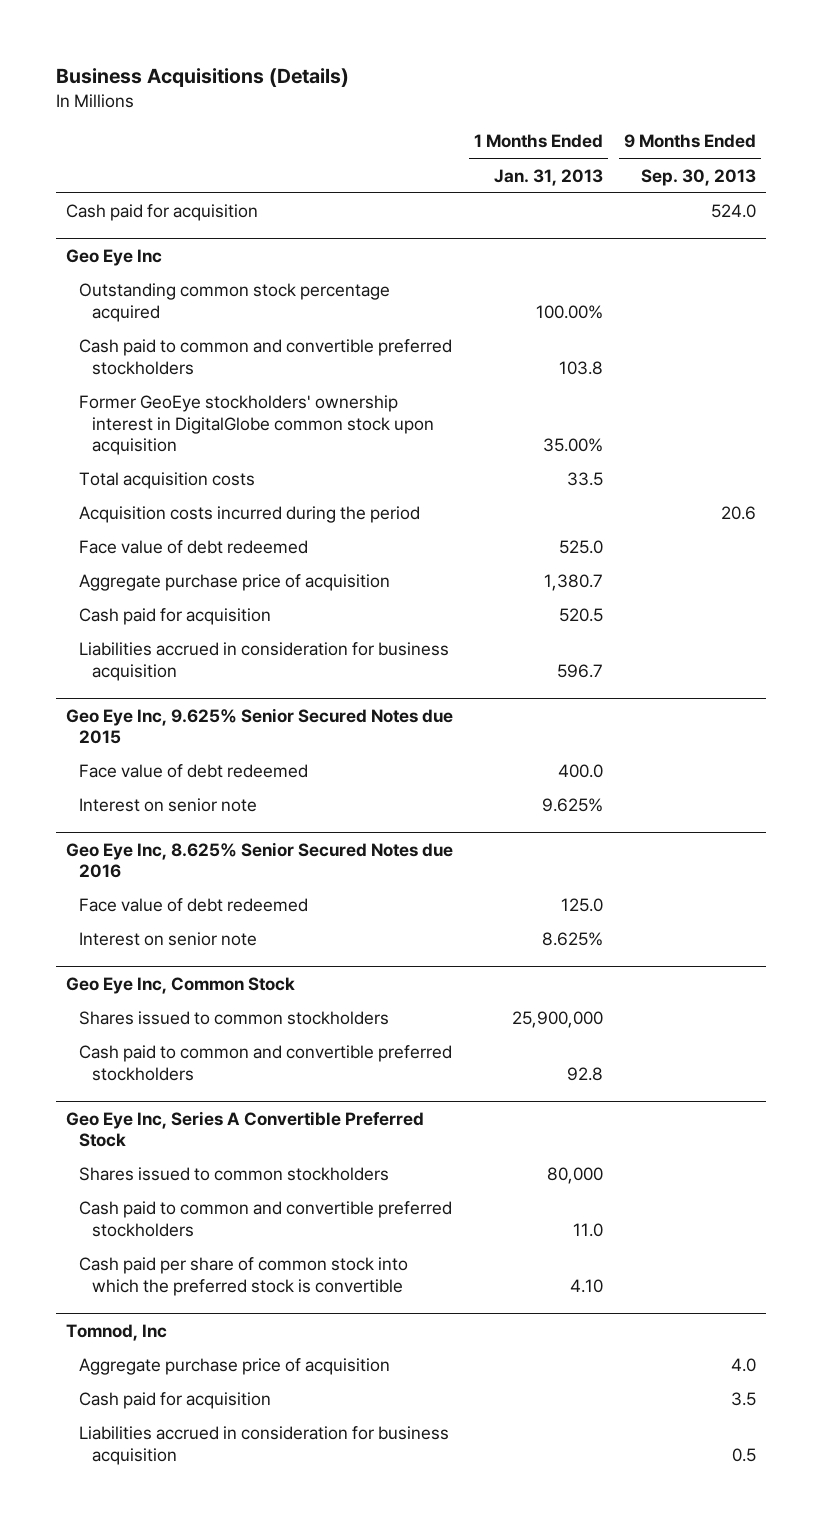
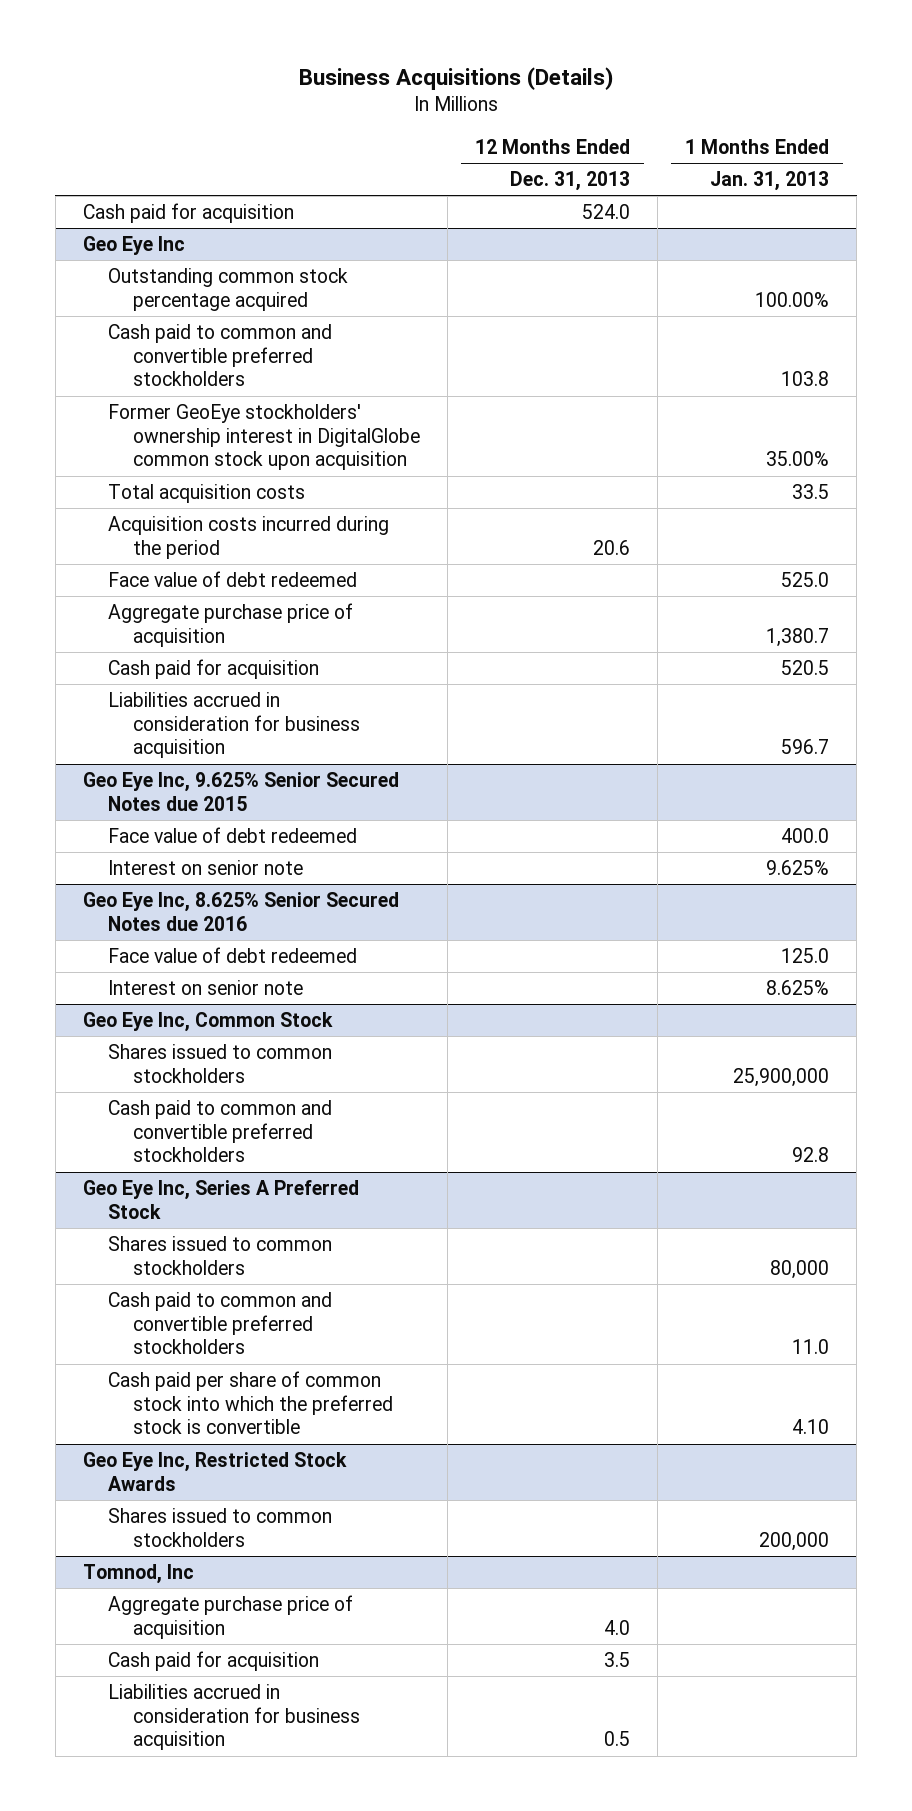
- | 1 Months Ended Jan. 31, 2013 | 9 Months Ended Sep. 30, 2013
+ | 12 Months Ended Dec. 31, 2013 | 1 Months Ended Jan. 31, 2013
- Geo Eye Inc, Series A Convertible Preferred Stock
+ Geo Eye Inc, Series A Preferred Stock
+ Geo Eye Inc, Restricted Stock Awards
+ Shares issued to common stockholders | | 200,000

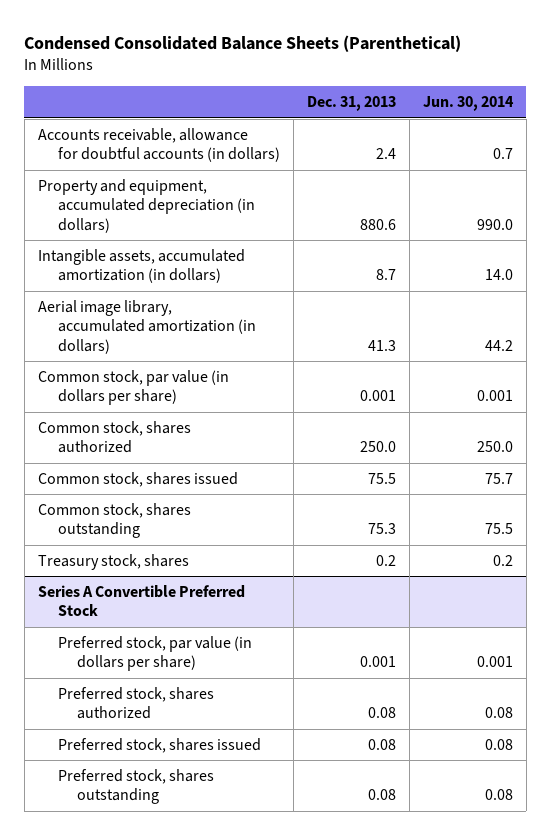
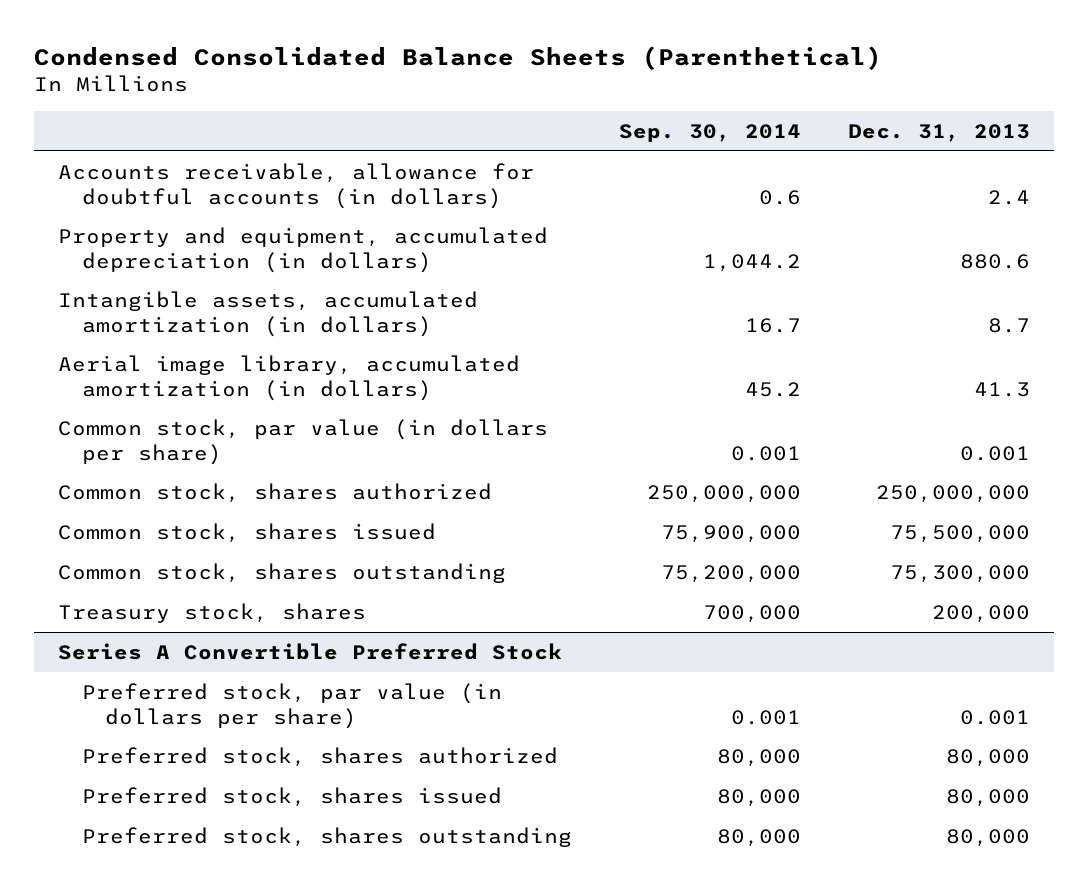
- | Dec. 31, 2013 | Jun. 30, 2014
+ | Sep. 30, 2014 | Dec. 31, 2013
- Common stock, shares authorized | 250.0 | 250.0
- Common stock, shares issued | 75.5 | 75.7
- Common stock, shares outstanding | 75.3 | 75.5
- Treasury stock, shares | 0.2 | 0.2
+ Common stock, shares authorized | 250,000,000 | 250,000,000
+ Common stock, shares issued | 75,900,000 | 75,500,000
+ Common stock, shares outstanding | 75,200,000 | 75,300,000
+ Treasury stock, shares | 700,000 | 200,000
@ Series A Convertible Preferred Stock
- Preferred stock, shares authorized | 0.08 | 0.08
- Preferred stock, shares issued | 0.08 | 0.08
- Preferred stock, shares outstanding | 0.08 | 0.08
+ Preferred stock, shares authorized | 80,000 | 80,000
+ Preferred stock, shares issued | 80,000 | 80,000
+ Preferred stock, shares outstanding | 80,000 | 80,000

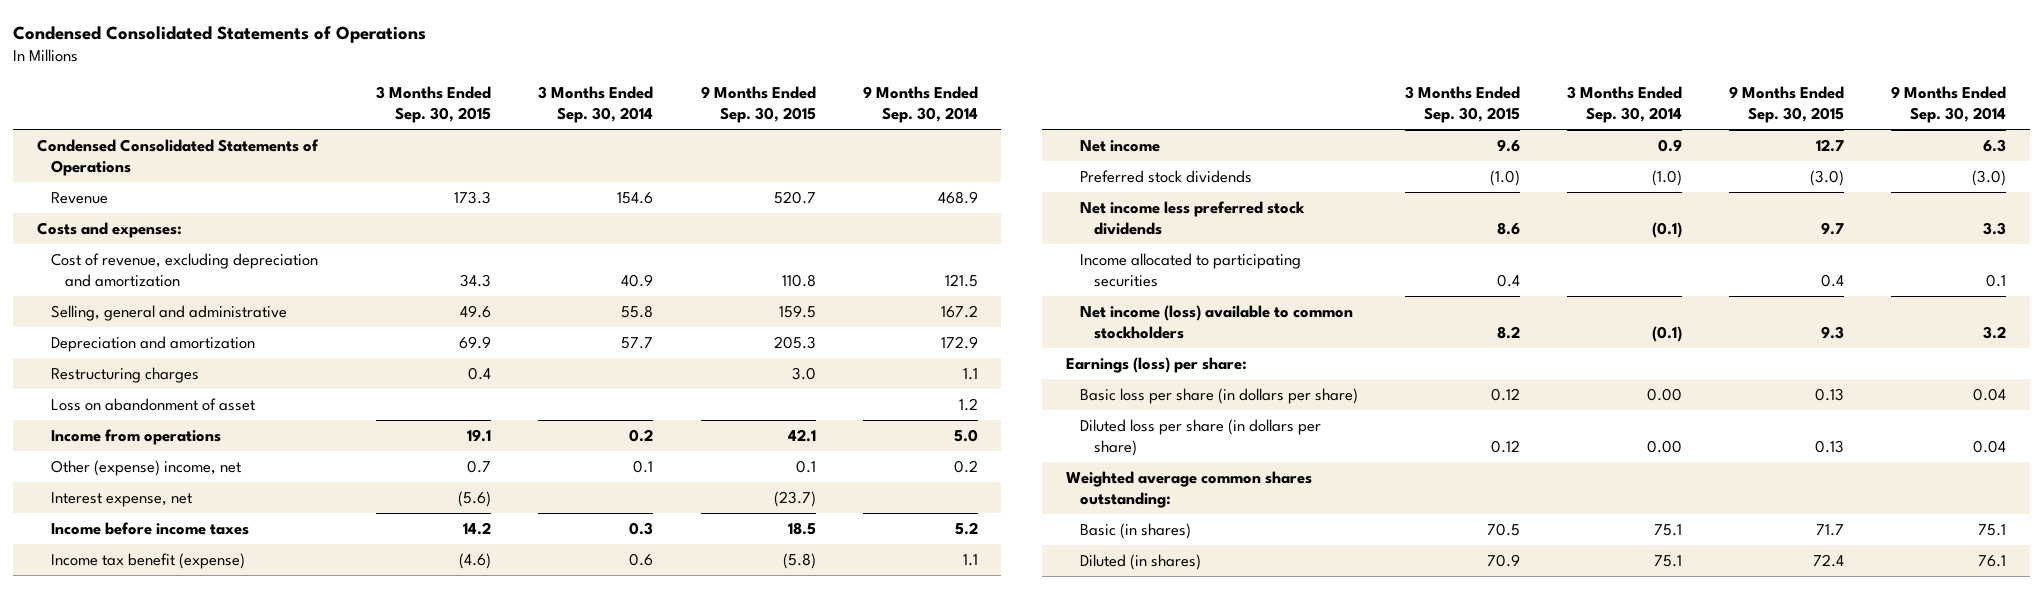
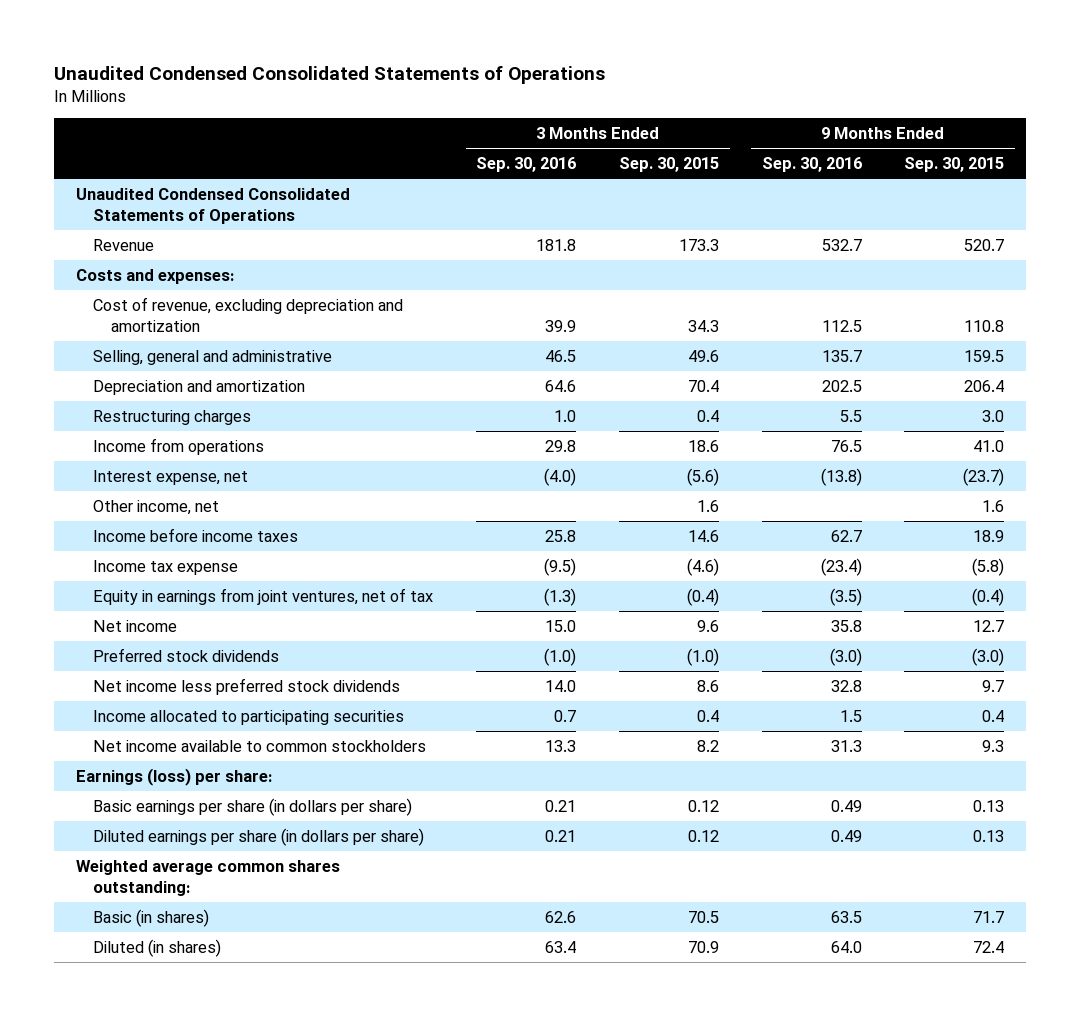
- Condensed Consolidated Statements of Operations
+ Unaudited Condensed Consolidated Statements of Operations
- | 3 Months Ended Sep. 30, 2015 | 3 Months Ended Sep. 30, 2014 | 9 Months Ended Sep. 30, 2015 | 9 Months Ended Sep. 30, 2014
+ | 3 Months Ended Sep. 30, 2016 | 3 Months Ended Sep. 30, 2015 | 9 Months Ended Sep. 30, 2016 | 9 Months Ended Sep. 30, 2015
- Condensed Consolidated Statements of Operations
+ Unaudited Condensed Consolidated Statements of Operations
- Depreciation and amortization | 69.9 | 57.7 | 205.3 | 172.9
+ Depreciation and amortization | 64.6 | 70.4 | 202.5 | 206.4
- Loss on abandonment of asset | | | | 1.2
- Income from operations | 19.1 | 0.2 | 42.1 | 5.0
- Other (expense) income, net | 0.7 | 0.1 | 0.1 | 0.2
+ Income from operations | 29.8 | 18.6 | 76.5 | 41.0
- Income before income taxes | 14.2 | 0.3 | 18.5 | 5.2
- Income tax benefit (expense) | (4.6) | 0.6 | (5.8) | 1.1
+ Other income, net | | 1.6 | | 1.6
+ Income before income taxes | 25.8 | 14.6 | 62.7 | 18.9
+ Income tax expense | (9.5) | (4.6) | (23.4) | (5.8)
+ Equity in earnings from joint ventures, net of tax | (1.3) | (0.4) | (3.5) | (0.4)
- Net income (loss) available to common stockholders | 8.2 | (0.1) | 9.3 | 3.2
+ Net income available to common stockholders | 13.3 | 8.2 | 31.3 | 9.3
- Basic loss per share (in dollars per share) | 0.12 | 0.00 | 0.13 | 0.04
- Diluted loss per share (in dollars per share) | 0.12 | 0.00 | 0.13 | 0.04
+ Basic earnings per share (in dollars per share) | 0.21 | 0.12 | 0.49 | 0.13
+ Diluted earnings per share (in dollars per share) | 0.21 | 0.12 | 0.49 | 0.13

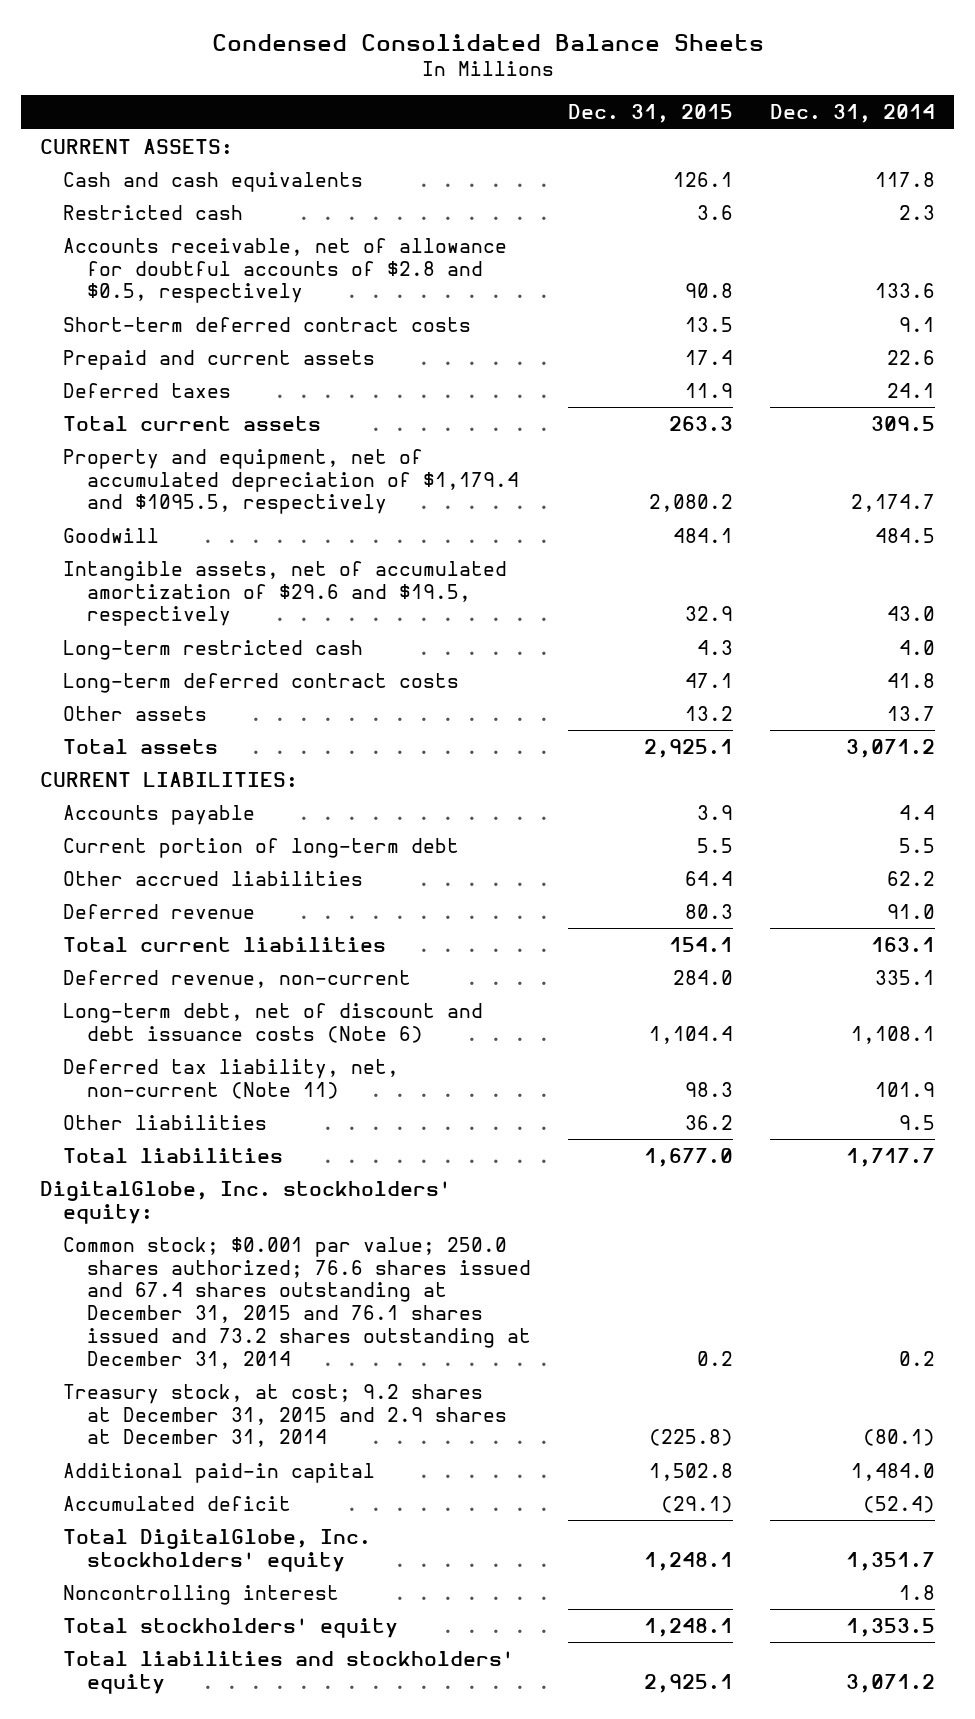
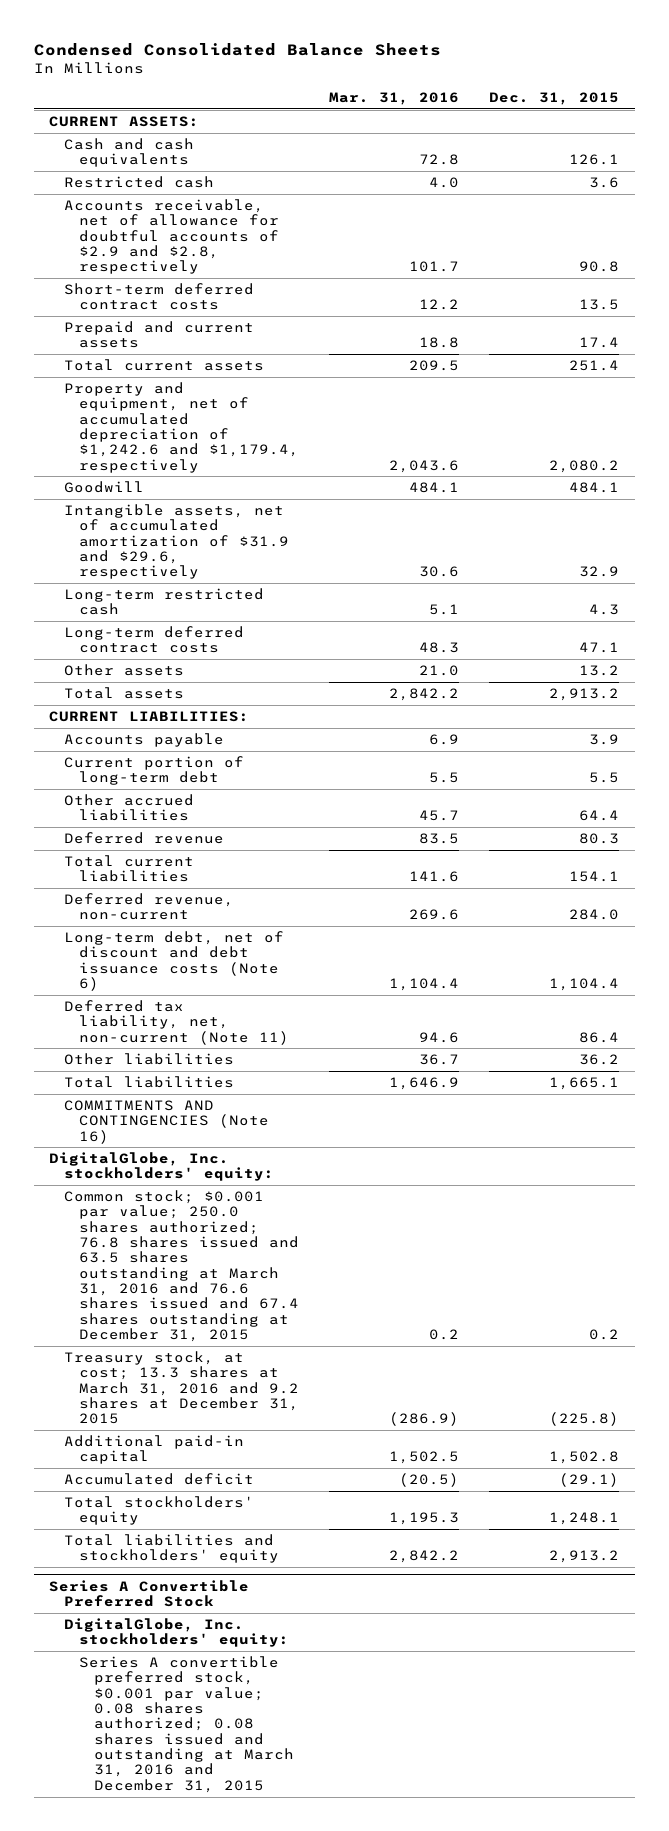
- | Dec. 31, 2015 | Dec. 31, 2014
+ | Mar. 31, 2016 | Dec. 31, 2015
- Accounts receivable, net of allowance for doubtful accounts of $2.8 and $0.5, respectively | 90.8 | 133.6
+ Accounts receivable, net of allowance for doubtful accounts of $2.9 and $2.8, respectively | 101.7 | 90.8
- Deferred taxes | 11.9 | 24.1
- Total current assets | 263.3 | 309.5
- Property and equipment, net of accumulated depreciation of $1,179.4 and $1095.5, respectively | 2,080.2 | 2,174.7
+ Total current assets | 209.5 | 251.4
+ Property and equipment, net of accumulated depreciation of $1,242.6 and $1,179.4, respectively | 2,043.6 | 2,080.2
- Intangible assets, net of accumulated amortization of $29.6 and $19.5, respectively | 32.9 | 43.0
+ Intangible assets, net of accumulated amortization of $31.9 and $29.6, respectively | 30.6 | 32.9
- Total assets | 2,925.1 | 3,071.2
+ Total assets | 2,842.2 | 2,913.2
- Deferred tax liability, net, non-current (Note 11) | 98.3 | 101.9
+ Deferred tax liability, net, non-current (Note 11) | 94.6 | 86.4
- Total liabilities | 1,677.0 | 1,717.7
+ Total liabilities | 1,646.9 | 1,665.1
+ COMMITMENTS AND CONTINGENCIES (Note 16)
- Common stock; $0.001 par value; 250.0 shares authorized; 76.6 shares issued and 67.4 shares outstanding at December 31, 2015 and 76.1 shares issued and 73.2 shares outstanding at December 31, 2014 | 0.2 | 0.2
- Treasury stock, at cost; 9.2 shares at December 31, 2015 and 2.9 shares at December 31, 2014 | (225.8) | (80.1)
+ Common stock; $0.001 par value; 250.0 shares authorized; 76.8 shares issued and 63.5 shares outstanding at March 31, 2016 and 76.6 shares issued and 67.4 shares outstanding at December 31, 2015 | 0.2 | 0.2
+ Treasury stock, at cost; 13.3 shares at March 31, 2016 and 9.2 shares at December 31, 2015 | (286.9) | (225.8)
- Total DigitalGlobe, Inc. stockholders' equity | 1,248.1 | 1,351.7
- Noncontrolling interest | | 1.8
- Total liabilities and stockholders' equity | 2,925.1 | 3,071.2
+ Total liabilities and stockholders' equity | 2,842.2 | 2,913.2
+ Series A Convertible Preferred Stock
+ DigitalGlobe, Inc. stockholders' equity:
+ Series A convertible preferred stock, $0.001 par value; 0.08 shares authorized; 0.08 shares issued and outstanding at March 31, 2016 and December 31, 2015

